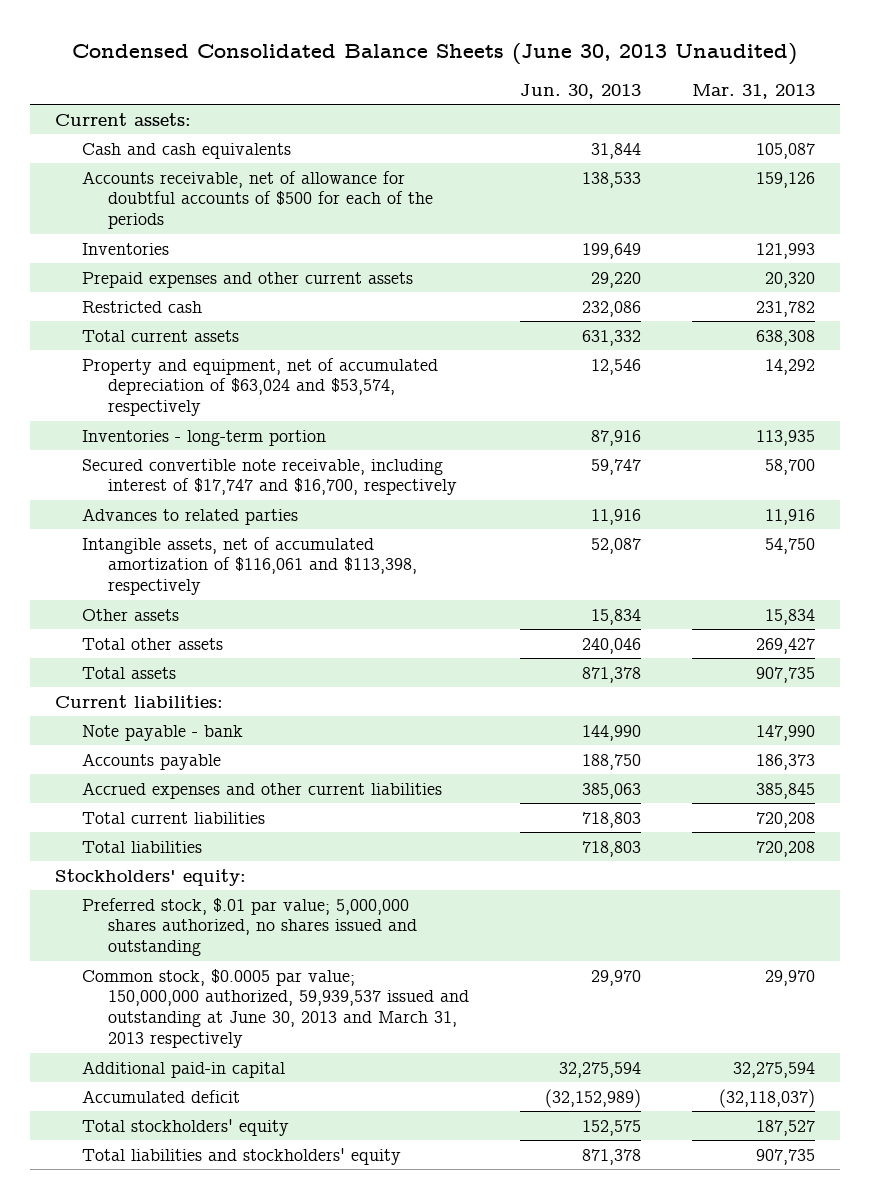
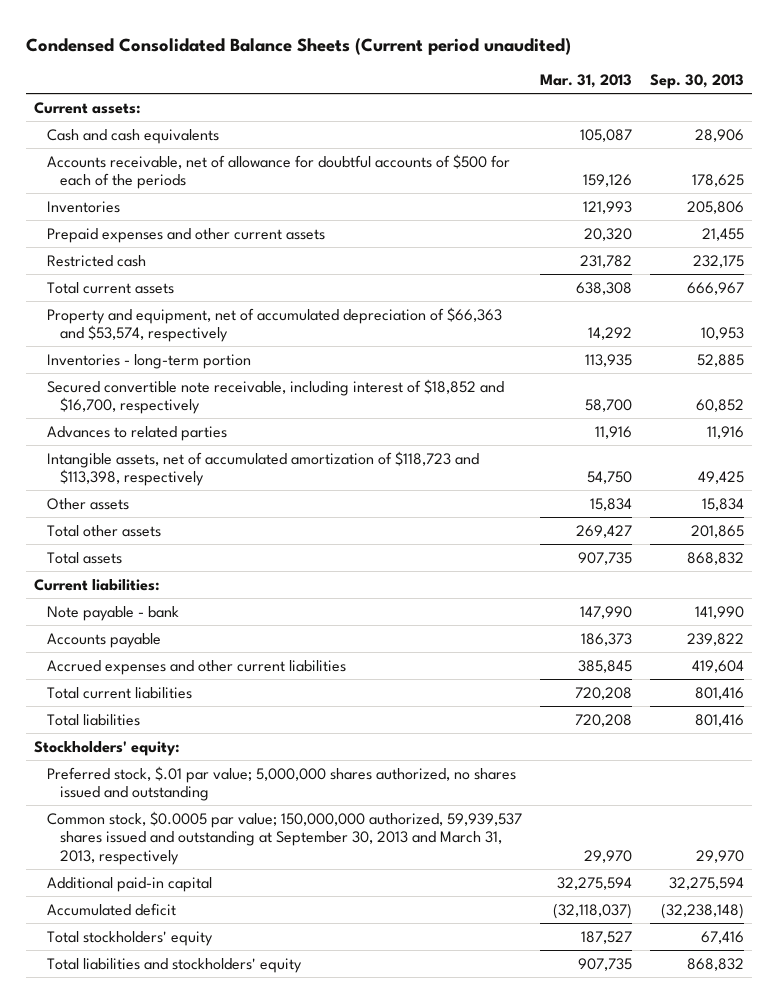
- Condensed Consolidated Balance Sheets (June 30, 2013 Unaudited)
+ Condensed Consolidated Balance Sheets (Current period unaudited)
- | Jun. 30, 2013 | Mar. 31, 2013
+ | Mar. 31, 2013 | Sep. 30, 2013
- Property and equipment, net of accumulated depreciation of $63,024 and $53,574, respectively | 12,546 | 14,292
+ Property and equipment, net of accumulated depreciation of $66,363 and $53,574, respectively | 14,292 | 10,953
- Secured convertible note receivable, including interest of $17,747 and $16,700, respectively | 59,747 | 58,700
+ Secured convertible note receivable, including interest of $18,852 and $16,700, respectively | 58,700 | 60,852
- Intangible assets, net of accumulated amortization of $116,061 and $113,398, respectively | 52,087 | 54,750
+ Intangible assets, net of accumulated amortization of $118,723 and $113,398, respectively | 54,750 | 49,425
- Common stock, $0.0005 par value; 150,000,000 authorized, 59,939,537 issued and outstanding at June 30, 2013 and March 31, 2013 respectively | 29,970 | 29,970
+ Common stock, $0.0005 par value; 150,000,000 authorized, 59,939,537 shares issued and outstanding at September 30, 2013 and March 31, 2013, respectively | 29,970 | 29,970

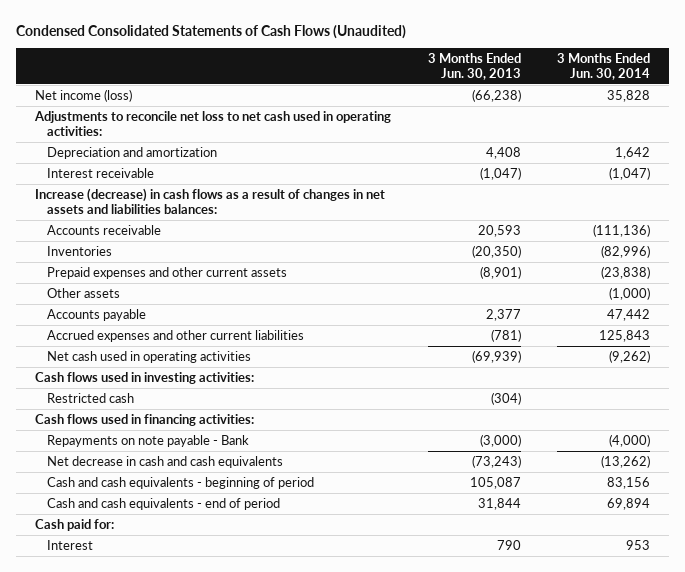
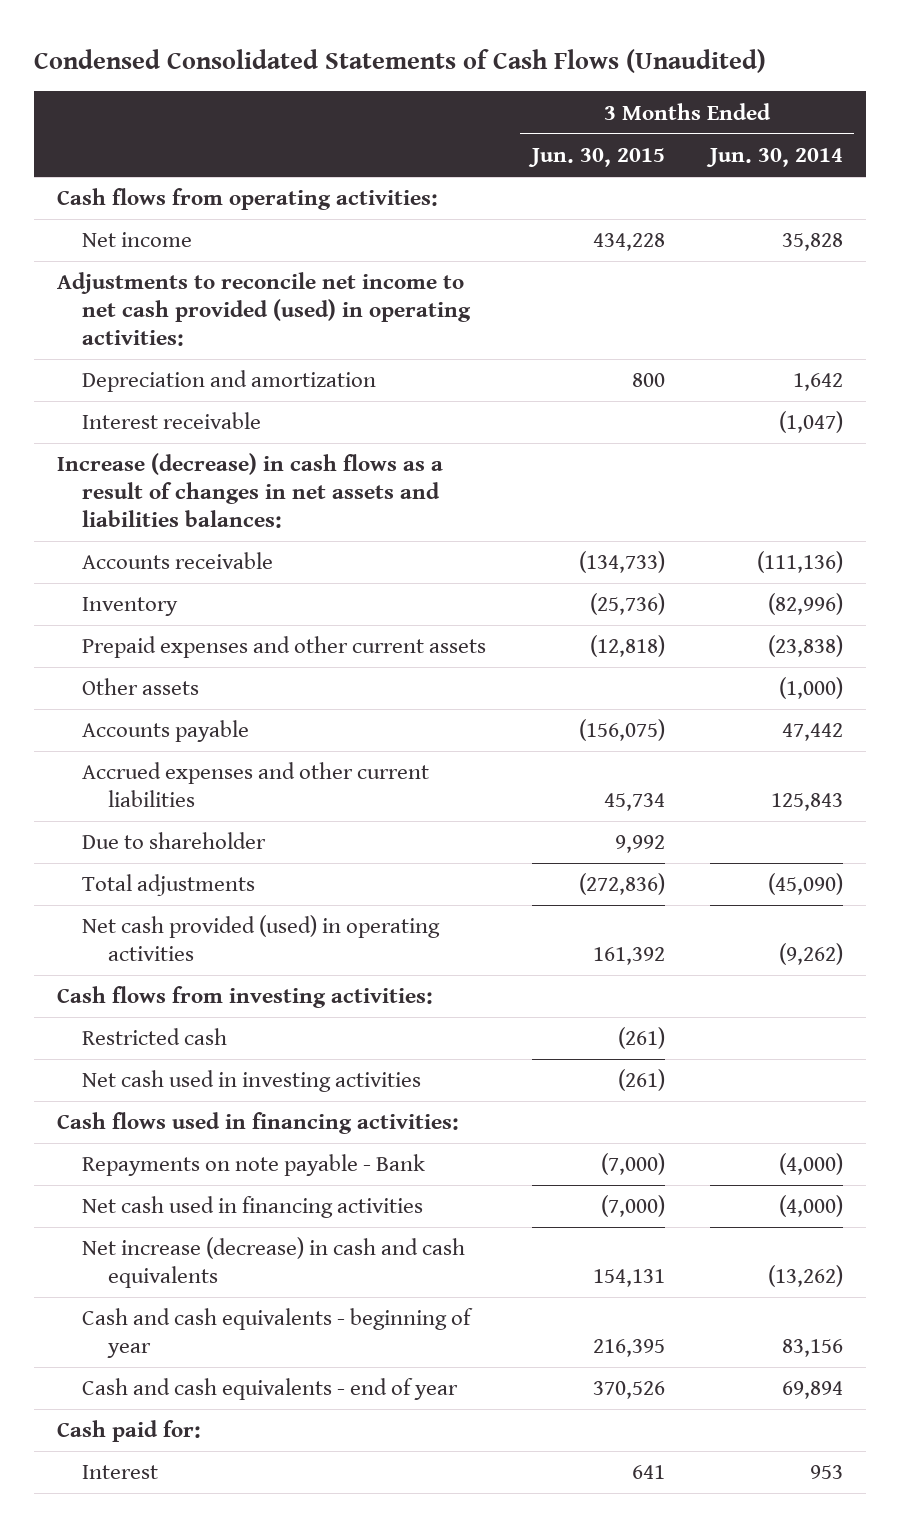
- | 3 Months Ended Jun. 30, 2013 | 3 Months Ended Jun. 30, 2014
+ | 3 Months Ended Jun. 30, 2015 | 3 Months Ended Jun. 30, 2014
- Net income (loss) | (66,238) | 35,828
- Adjustments to reconcile net loss to net cash used in operating activities:
+ Cash flows from operating activities:
+ Net income | 434,228 | 35,828
+ Adjustments to reconcile net income to net cash provided (used) in operating activities:
- Inventories | (20,350) | (82,996)
+ Inventory | (25,736) | (82,996)
- Net cash used in operating activities | (69,939) | (9,262)
- Cash flows used in investing activities:
+ Due to shareholder | 9,992 |
+ Total adjustments | (272,836) | (45,090)
+ Net cash provided (used) in operating activities | 161,392 | (9,262)
+ Cash flows from investing activities:
+ Net cash used in investing activities | (261) |
- Net decrease in cash and cash equivalents | (73,243) | (13,262)
- Cash and cash equivalents - beginning of period | 105,087 | 83,156
- Cash and cash equivalents - end of period | 31,844 | 69,894
+ Net cash used in financing activities | (7,000) | (4,000)
+ Net increase (decrease) in cash and cash equivalents | 154,131 | (13,262)
+ Cash and cash equivalents - beginning of year | 216,395 | 83,156
+ Cash and cash equivalents - end of year | 370,526 | 69,894

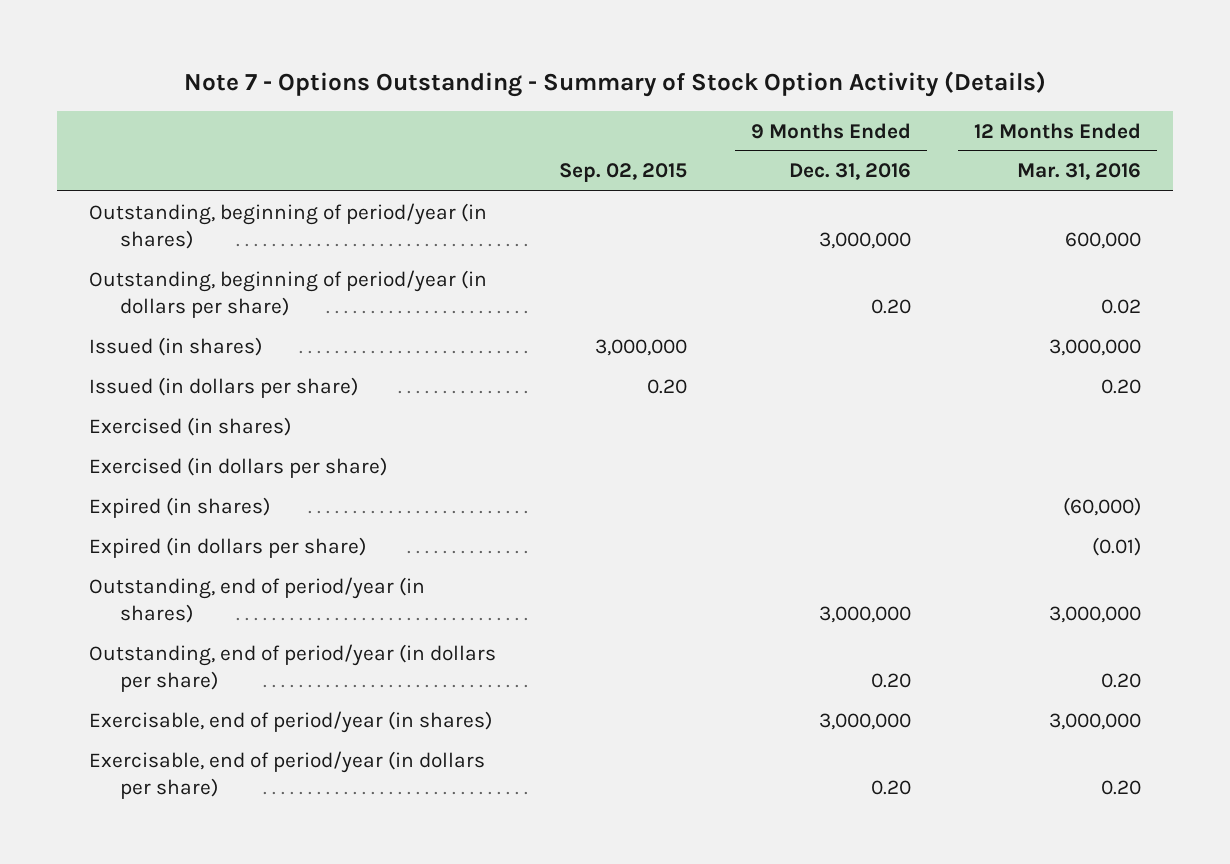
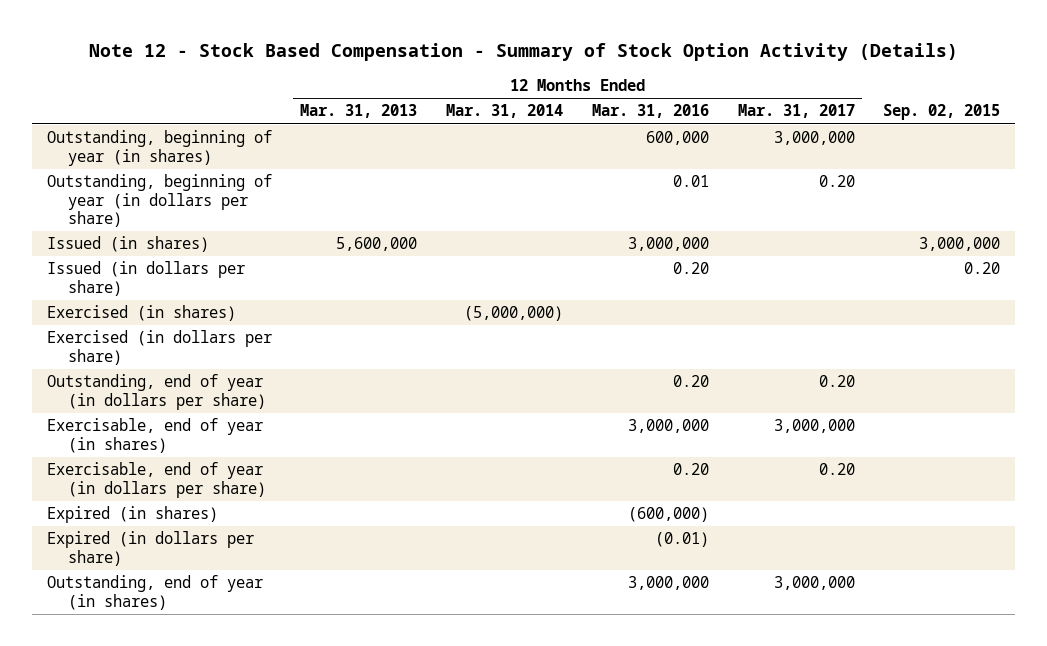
- Note 7 - Options Outstanding - Summary of Stock Option Activity (Details)
+ Note 12 - Stock Based Compensation - Summary of Stock Option Activity (Details)
- | Sep. 02, 2015 | 9 Months Ended Dec. 31, 2016 | 12 Months Ended Mar. 31, 2016
+ | 12 Months Ended Mar. 31, 2013 | 12 Months Ended Mar. 31, 2014 | 12 Months Ended Mar. 31, 2016 | 12 Months Ended Mar. 31, 2017 | Sep. 02, 2015
- Outstanding, beginning of period/year (in shares) | | 3,000,000 | 600,000
- Outstanding, beginning of period/year (in dollars per share) | | 0.20 | 0.02
+ Outstanding, beginning of year (in shares) | | | 600,000 | 3,000,000 |
+ Outstanding, beginning of year (in dollars per share) | | | 0.01 | 0.20 |
- Expired (in shares) | | | (60,000)
+ Outstanding, end of year (in dollars per share) | | | 0.20 | 0.20 |
+ Exercisable, end of year (in shares) | | | 3,000,000 | 3,000,000 |
+ Exercisable, end of year (in dollars per share) | | | 0.20 | 0.20 |
+ Expired (in shares) | | | (600,000) | |
- Outstanding, end of period/year (in shares) | | 3,000,000 | 3,000,000
- Outstanding, end of period/year (in dollars per share) | | 0.20 | 0.20
- Exercisable, end of period/year (in shares) | | 3,000,000 | 3,000,000
- Exercisable, end of period/year (in dollars per share) | | 0.20 | 0.20
+ Outstanding, end of year (in shares) | | | 3,000,000 | 3,000,000 |

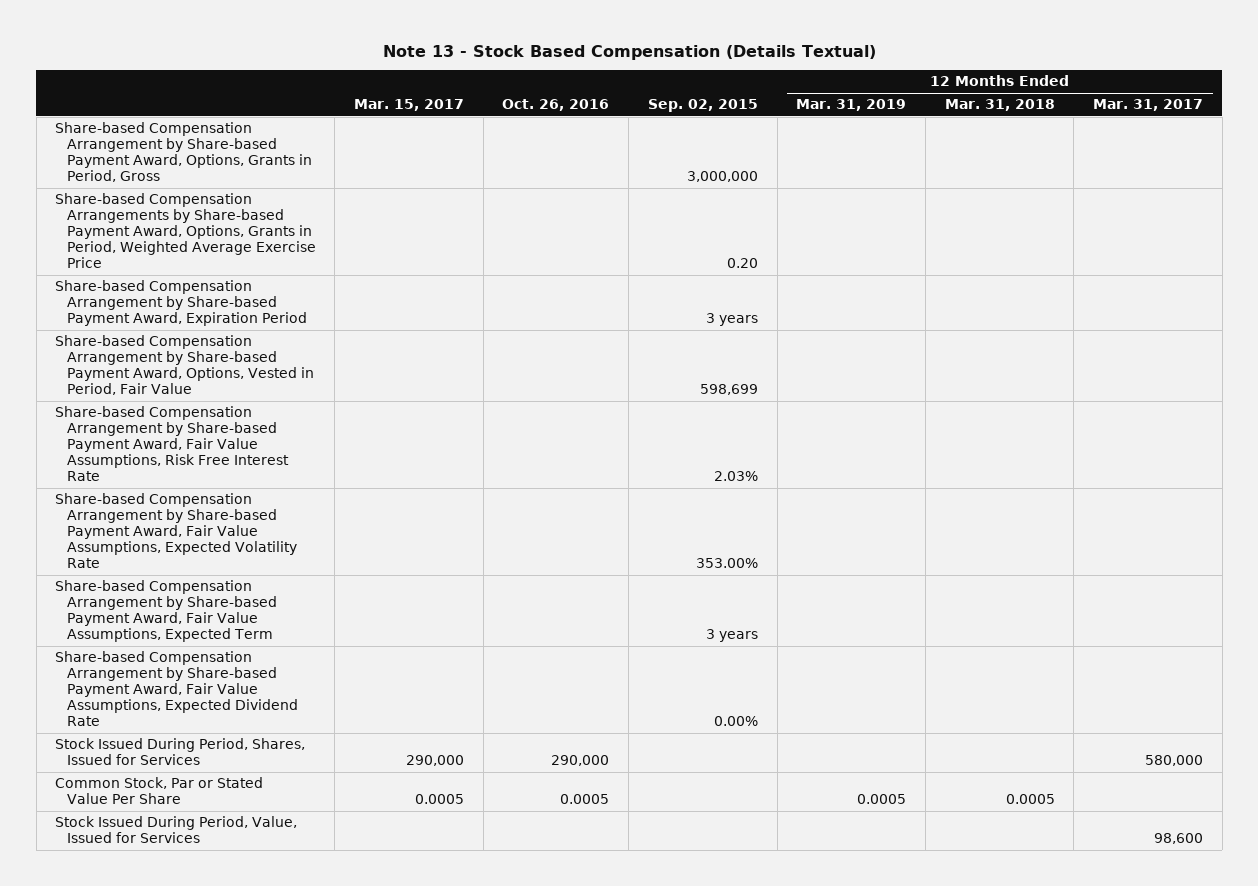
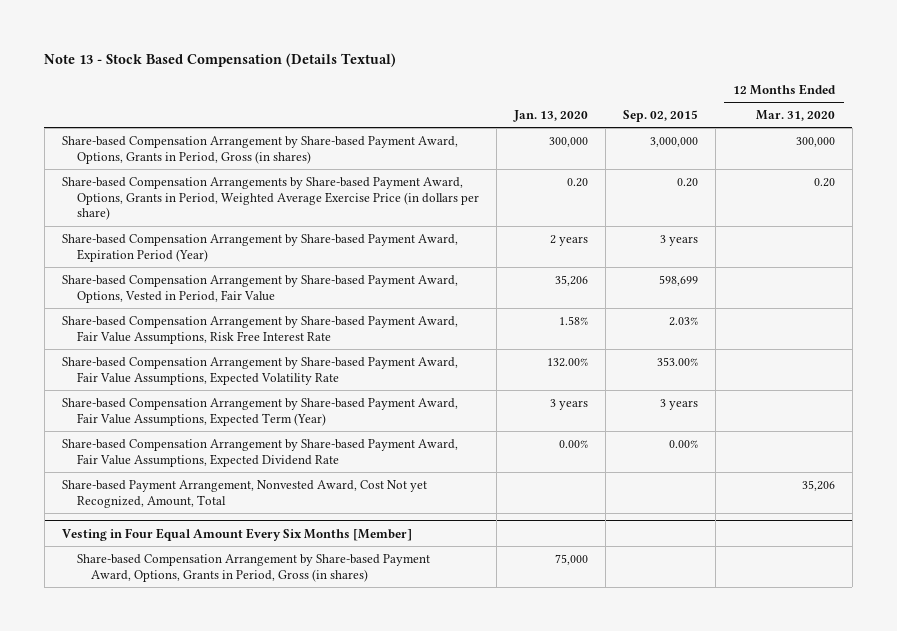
- | Mar. 15, 2017 | Oct. 26, 2016 | Sep. 02, 2015 | 12 Months Ended Mar. 31, 2019 | 12 Months Ended Mar. 31, 2018 | 12 Months Ended Mar. 31, 2017
+ | Jan. 13, 2020 | Sep. 02, 2015 | 12 Months Ended Mar. 31, 2020
- Share-based Compensation Arrangement by Share-based Payment Award, Options, Grants in Period, Gross | | | 3,000,000 | | |
- Share-based Compensation Arrangements by Share-based Payment Award, Options, Grants in Period, Weighted Average Exercise Price | | | 0.20 | | |
- Share-based Compensation Arrangement by Share-based Payment Award, Expiration Period | | | 3 years | | |
+ Share-based Compensation Arrangement by Share-based Payment Award, Options, Grants in Period, Gross (in shares) | 300,000 | 3,000,000 | 300,000
+ Share-based Compensation Arrangements by Share-based Payment Award, Options, Grants in Period, Weighted Average Exercise Price (in dollars per share) | 0.20 | 0.20 | 0.20
+ Share-based Compensation Arrangement by Share-based Payment Award, Expiration Period (Year) | 2 years | 3 years |
- Share-based Compensation Arrangement by Share-based Payment Award, Fair Value Assumptions, Expected Term | | | 3 years | | |
+ Share-based Compensation Arrangement by Share-based Payment Award, Fair Value Assumptions, Expected Term (Year) | 3 years | 3 years |
- Stock Issued During Period, Shares, Issued for Services | 290,000 | 290,000 | | | | 580,000
- Common Stock, Par or Stated Value Per Share | 0.0005 | 0.0005 | | 0.0005 | 0.0005 |
- Stock Issued During Period, Value, Issued for Services | | | | | | 98,600
+ Share-based Payment Arrangement, Nonvested Award, Cost Not yet Recognized, Amount, Total | | | 35,206
+ Vesting in Four Equal Amount Every Six Months [Member]
+ Share-based Compensation Arrangement by Share-based Payment Award, Options, Grants in Period, Gross (in shares) | 75,000 | |

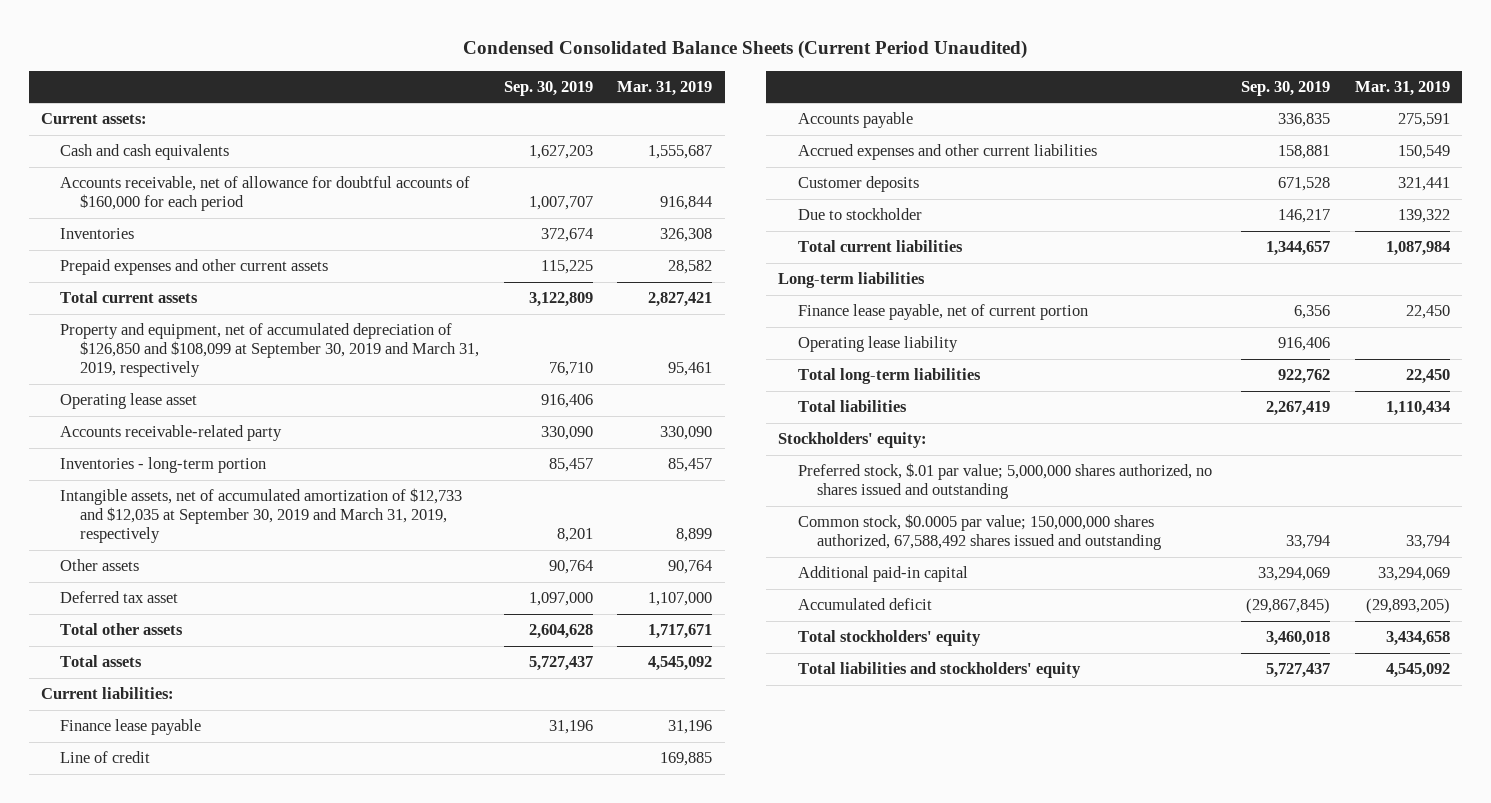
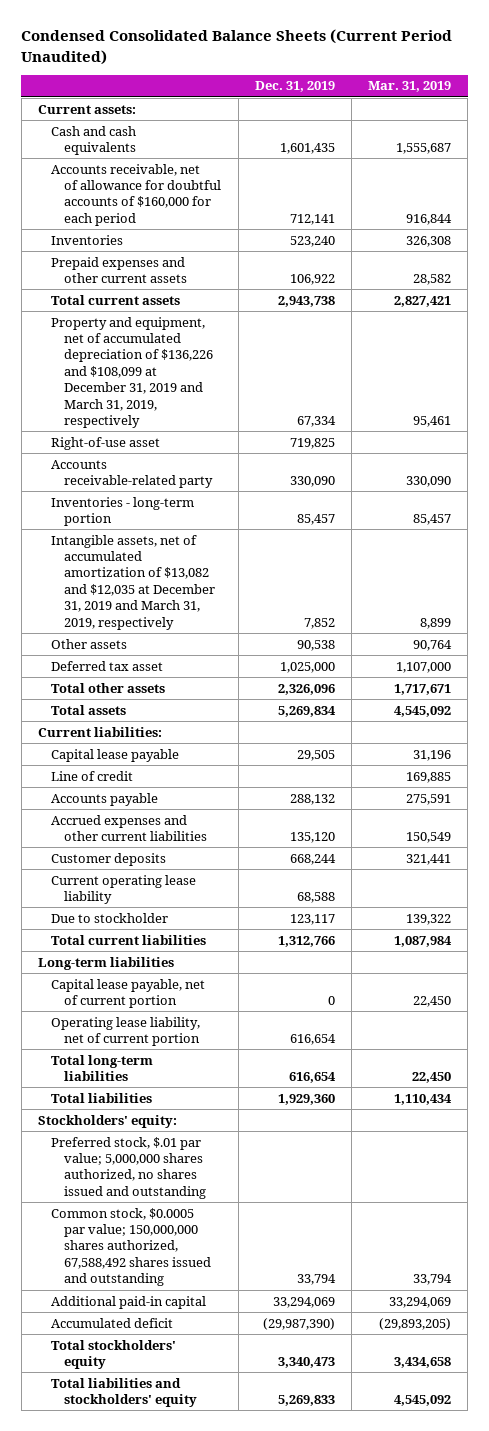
- | Sep. 30, 2019 | Mar. 31, 2019
+ | Dec. 31, 2019 | Mar. 31, 2019
- Property and equipment, net of accumulated depreciation of $126,850 and $108,099 at September 30, 2019 and March 31, 2019, respectively | 76,710 | 95,461
- Operating lease asset | 916,406 |
+ Property and equipment, net of accumulated depreciation of $136,226 and $108,099 at December 31, 2019 and March 31, 2019, respectively | 67,334 | 95,461
+ Right-of-use asset | 719,825 |
- Intangible assets, net of accumulated amortization of $12,733 and $12,035 at September 30, 2019 and March 31, 2019, respectively | 8,201 | 8,899
+ Intangible assets, net of accumulated amortization of $13,082 and $12,035 at December 31, 2019 and March 31, 2019, respectively | 7,852 | 8,899
- Finance lease payable | 31,196 | 31,196
+ Capital lease payable | 29,505 | 31,196
+ Current operating lease liability | 68,588 |
- Finance lease payable, net of current portion | 6,356 | 22,450
- Operating lease liability | 916,406 |
+ Capital lease payable, net of current portion | 0 | 22,450
+ Operating lease liability, net of current portion | 616,654 |

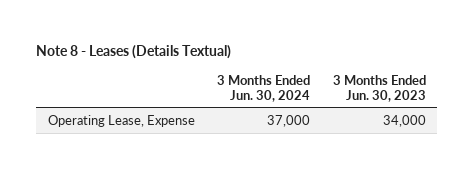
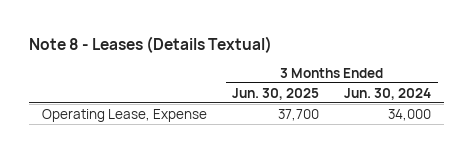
- | 3 Months Ended Jun. 30, 2024 | 3 Months Ended Jun. 30, 2023
+ | 3 Months Ended Jun. 30, 2025 | 3 Months Ended Jun. 30, 2024
- Operating Lease, Expense | 37,000 | 34,000
+ Operating Lease, Expense | 37,700 | 34,000

